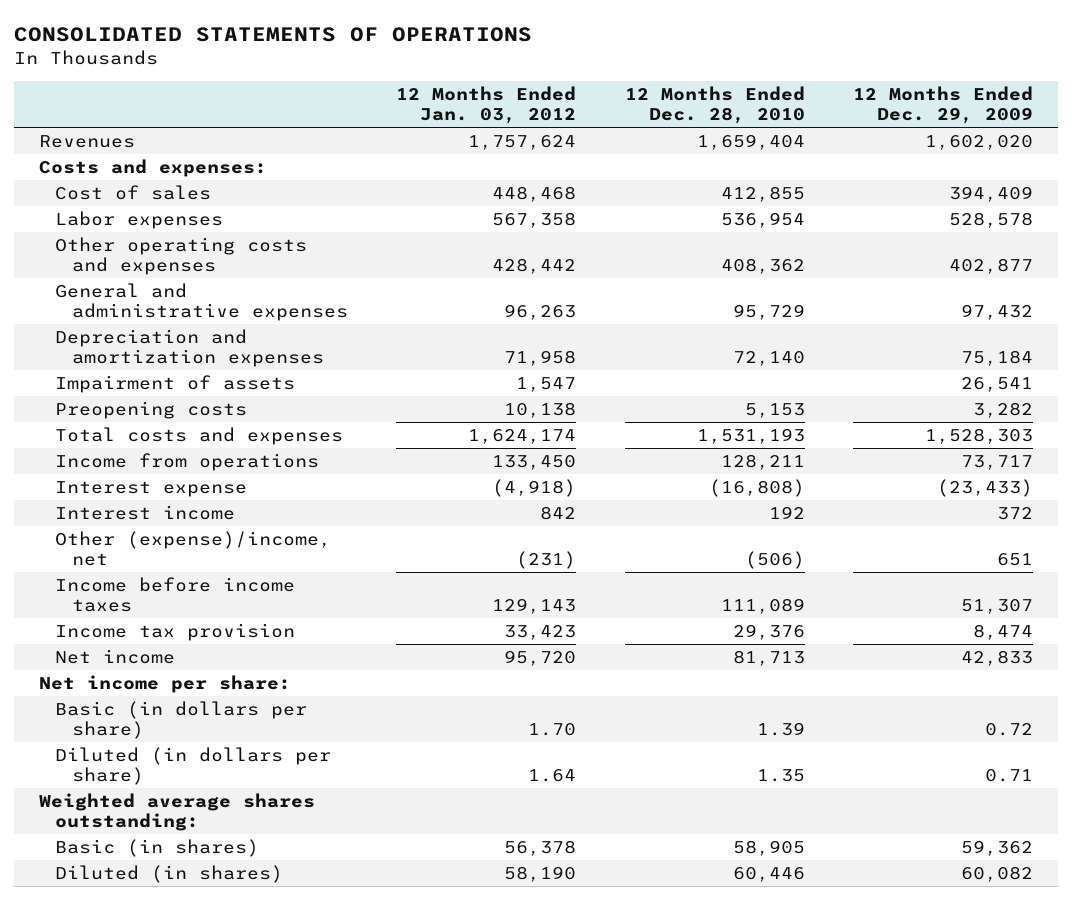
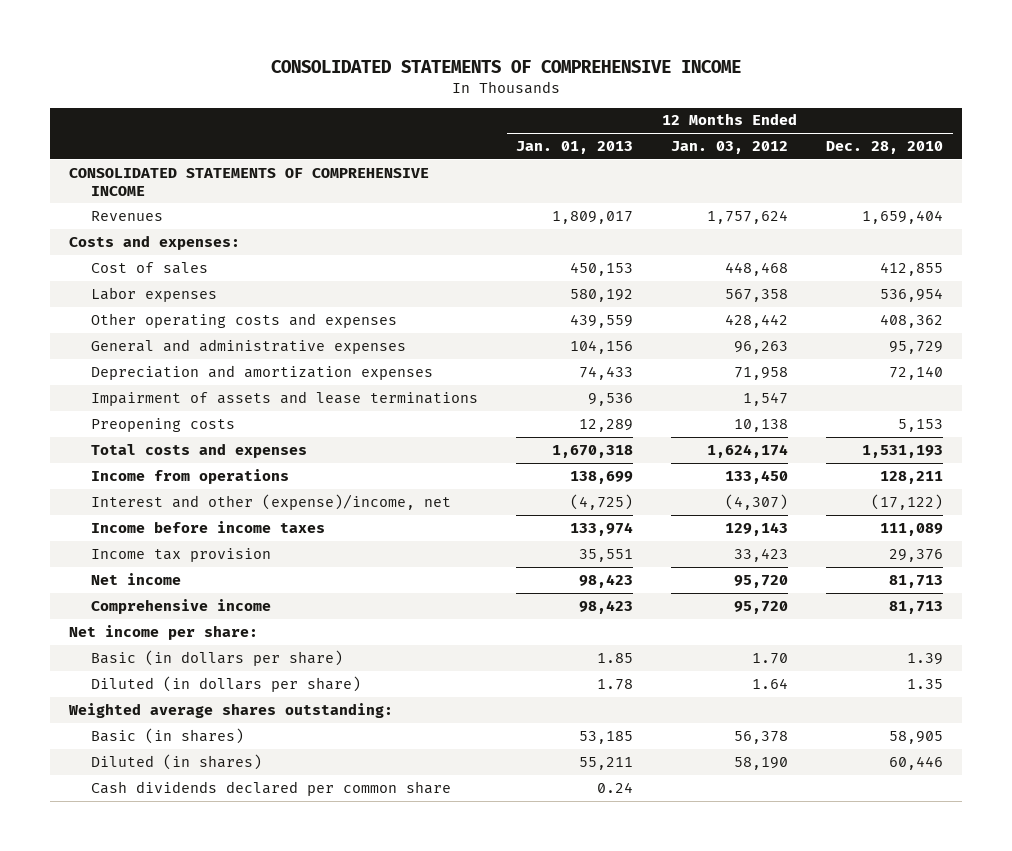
- CONSOLIDATED STATEMENTS OF OPERATIONS
+ CONSOLIDATED STATEMENTS OF COMPREHENSIVE INCOME
- | 12 Months Ended Jan. 03, 2012 | 12 Months Ended Dec. 28, 2010 | 12 Months Ended Dec. 29, 2009
+ | 12 Months Ended Jan. 01, 2013 | 12 Months Ended Jan. 03, 2012 | 12 Months Ended Dec. 28, 2010
+ CONSOLIDATED STATEMENTS OF COMPREHENSIVE INCOME
- Impairment of assets | 1,547 | | 26,541
+ Impairment of assets and lease terminations | 9,536 | 1,547 |
- Interest expense | (4,918) | (16,808) | (23,433)
- Interest income | 842 | 192 | 372
- Other (expense)/income, net | (231) | (506) | 651
+ Interest and other (expense)/income, net | (4,725) | (4,307) | (17,122)
+ Comprehensive income | 98,423 | 95,720 | 81,713
+ Cash dividends declared per common share | 0.24 | |

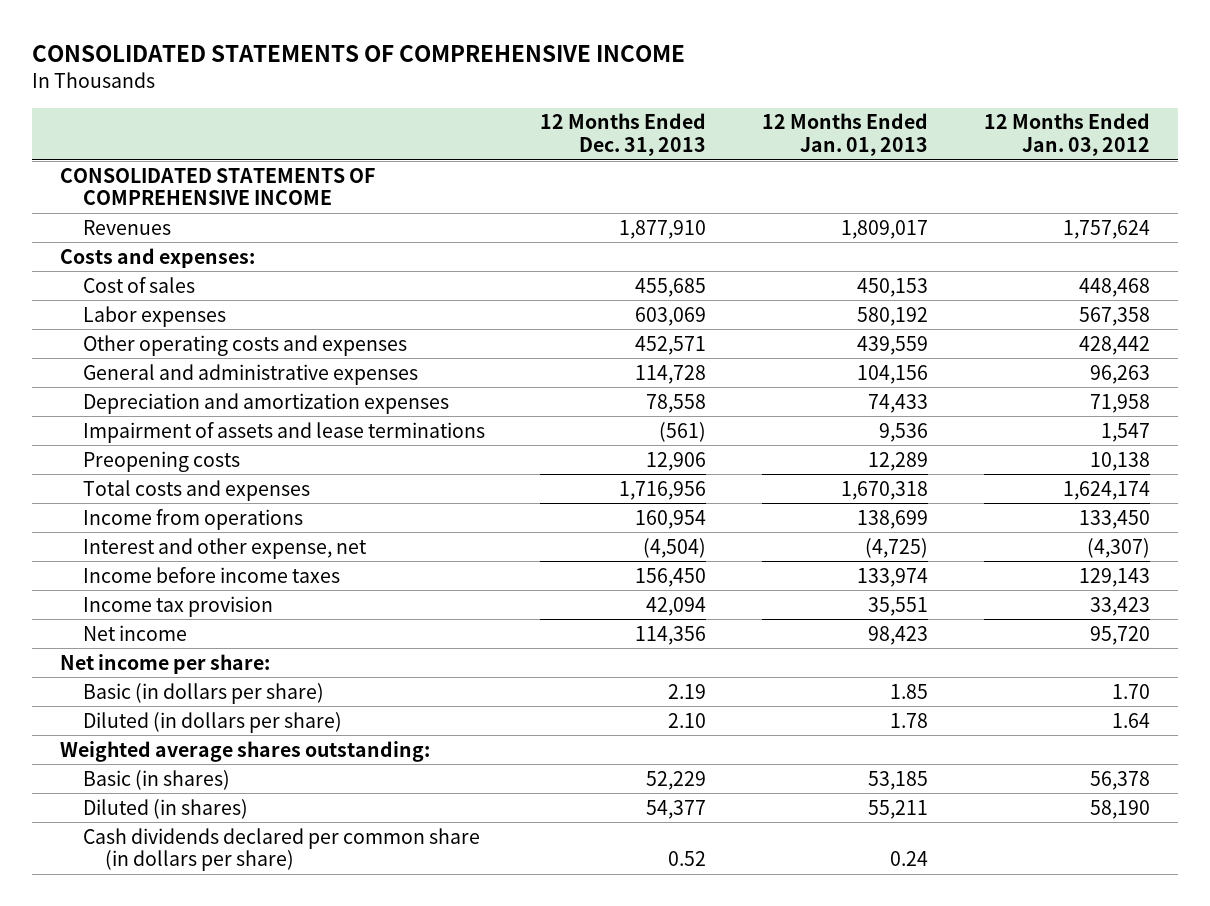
- | 12 Months Ended Jan. 01, 2013 | 12 Months Ended Jan. 03, 2012 | 12 Months Ended Dec. 28, 2010
+ | 12 Months Ended Dec. 31, 2013 | 12 Months Ended Jan. 01, 2013 | 12 Months Ended Jan. 03, 2012
- Interest and other (expense)/income, net | (4,725) | (4,307) | (17,122)
+ Interest and other expense, net | (4,504) | (4,725) | (4,307)
- Comprehensive income | 98,423 | 95,720 | 81,713
- Cash dividends declared per common share | 0.24 | |
+ Cash dividends declared per common share (in dollars per share) | 0.52 | 0.24 |

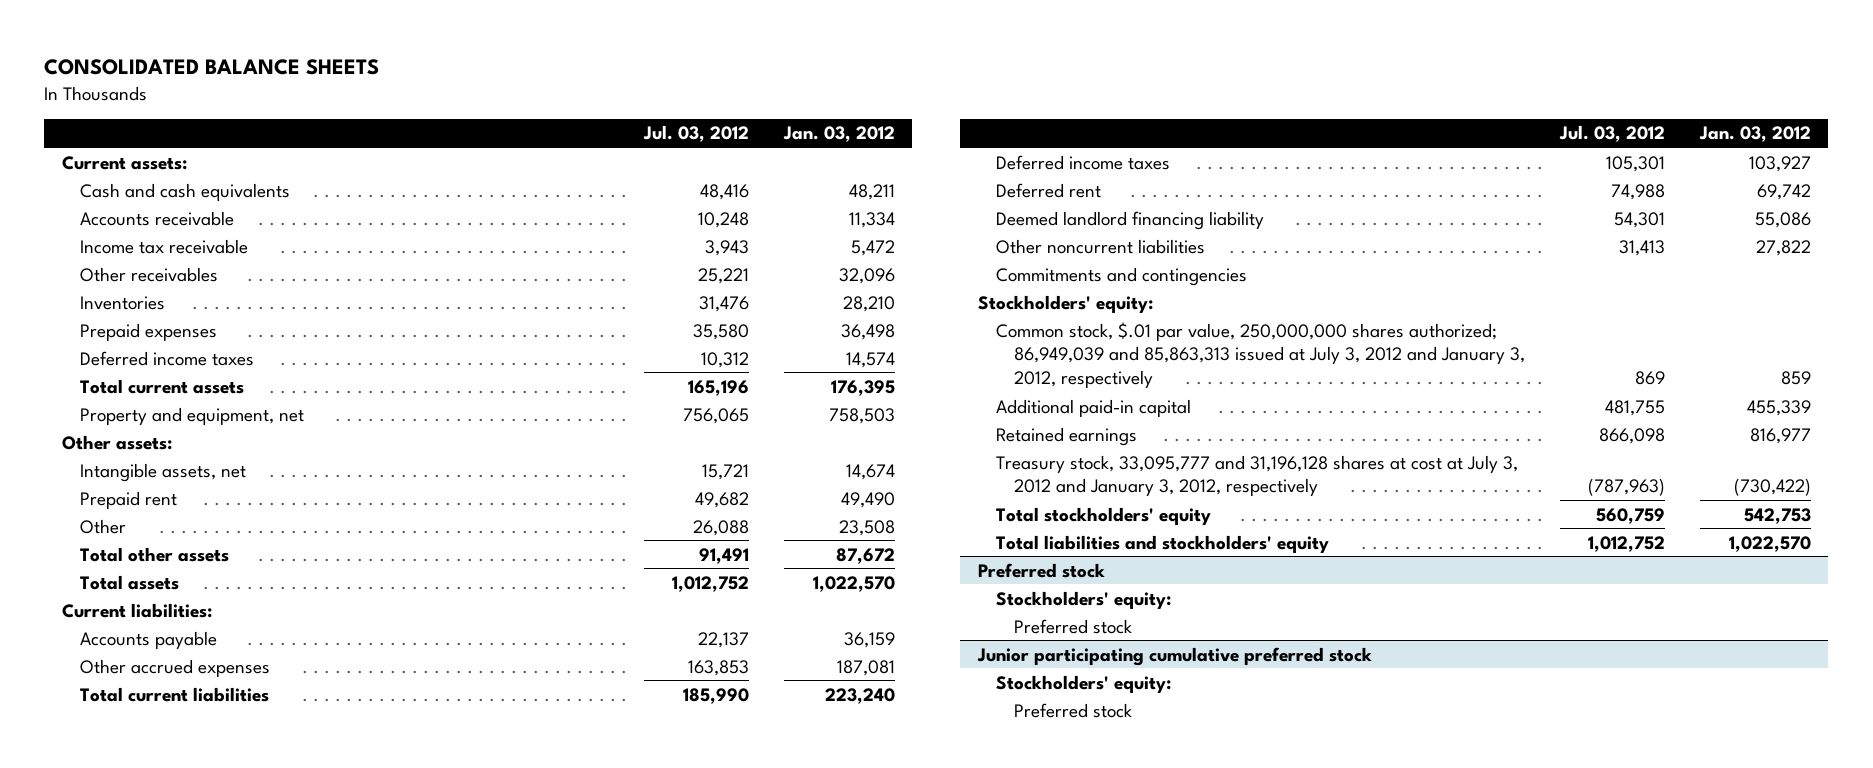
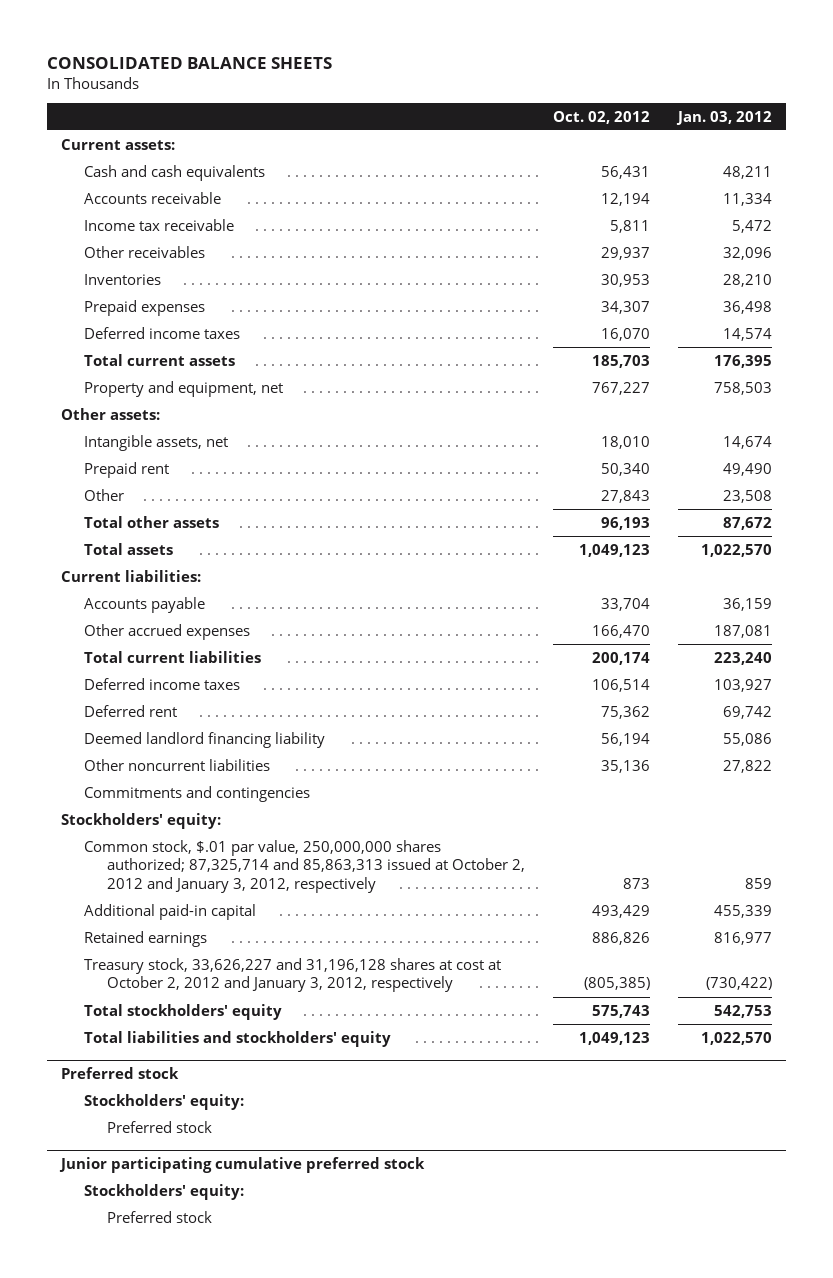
- | Jul. 03, 2012 | Jan. 03, 2012
+ | Oct. 02, 2012 | Jan. 03, 2012
- Common stock, $.01 par value, 250,000,000 shares authorized; 86,949,039 and 85,863,313 issued at July 3, 2012 and January 3, 2012, respectively | 869 | 859
+ Common stock, $.01 par value, 250,000,000 shares authorized; 87,325,714 and 85,863,313 issued at October 2, 2012 and January 3, 2012, respectively | 873 | 859
- Treasury stock, 33,095,777 and 31,196,128 shares at cost at July 3, 2012 and January 3, 2012, respectively | (787,963) | (730,422)
+ Treasury stock, 33,626,227 and 31,196,128 shares at cost at October 2, 2012 and January 3, 2012, respectively | (805,385) | (730,422)

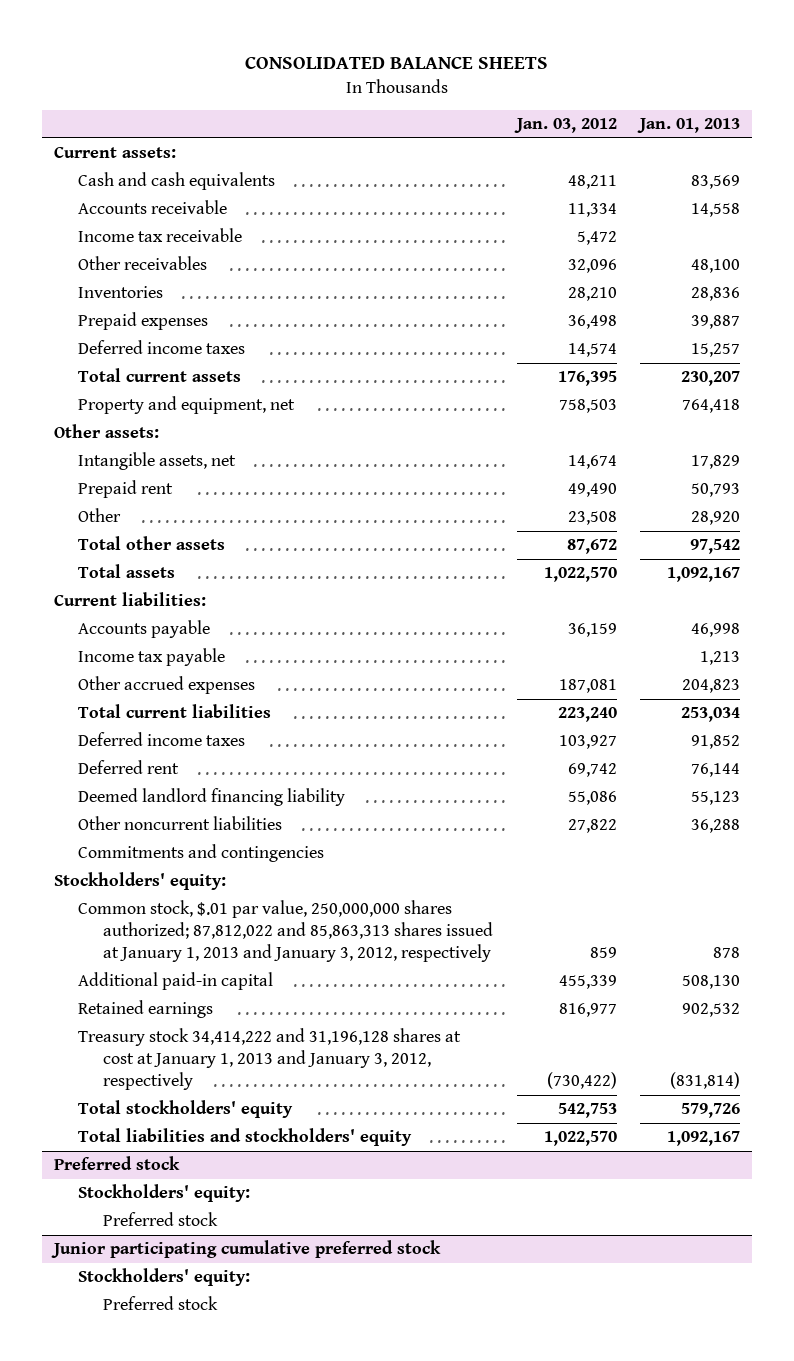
- | Oct. 02, 2012 | Jan. 03, 2012
+ | Jan. 03, 2012 | Jan. 01, 2013
+ Income tax payable | | 1,213
- Common stock, $.01 par value, 250,000,000 shares authorized; 87,325,714 and 85,863,313 issued at October 2, 2012 and January 3, 2012, respectively | 873 | 859
+ Common stock, $.01 par value, 250,000,000 shares authorized; 87,812,022 and 85,863,313 shares issued at January 1, 2013 and January 3, 2012, respectively | 859 | 878
- Treasury stock, 33,626,227 and 31,196,128 shares at cost at October 2, 2012 and January 3, 2012, respectively | (805,385) | (730,422)
+ Treasury stock 34,414,222 and 31,196,128 shares at cost at January 1, 2013 and January 3, 2012, respectively | (730,422) | (831,814)

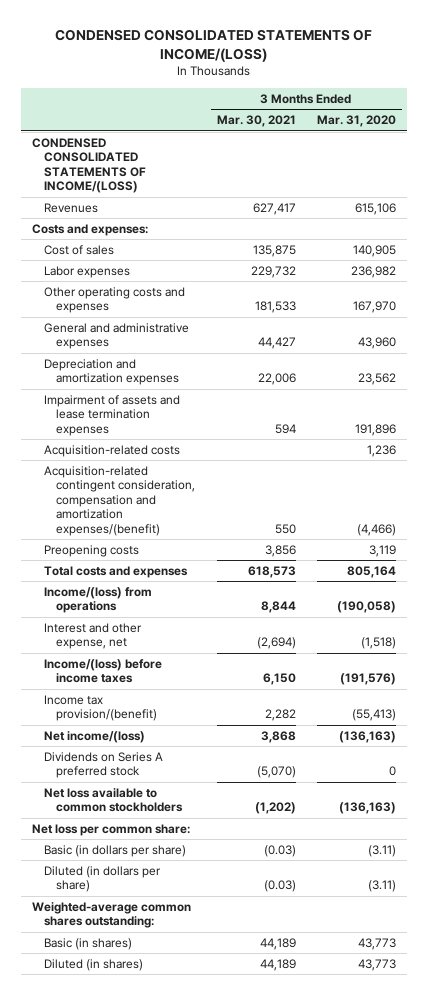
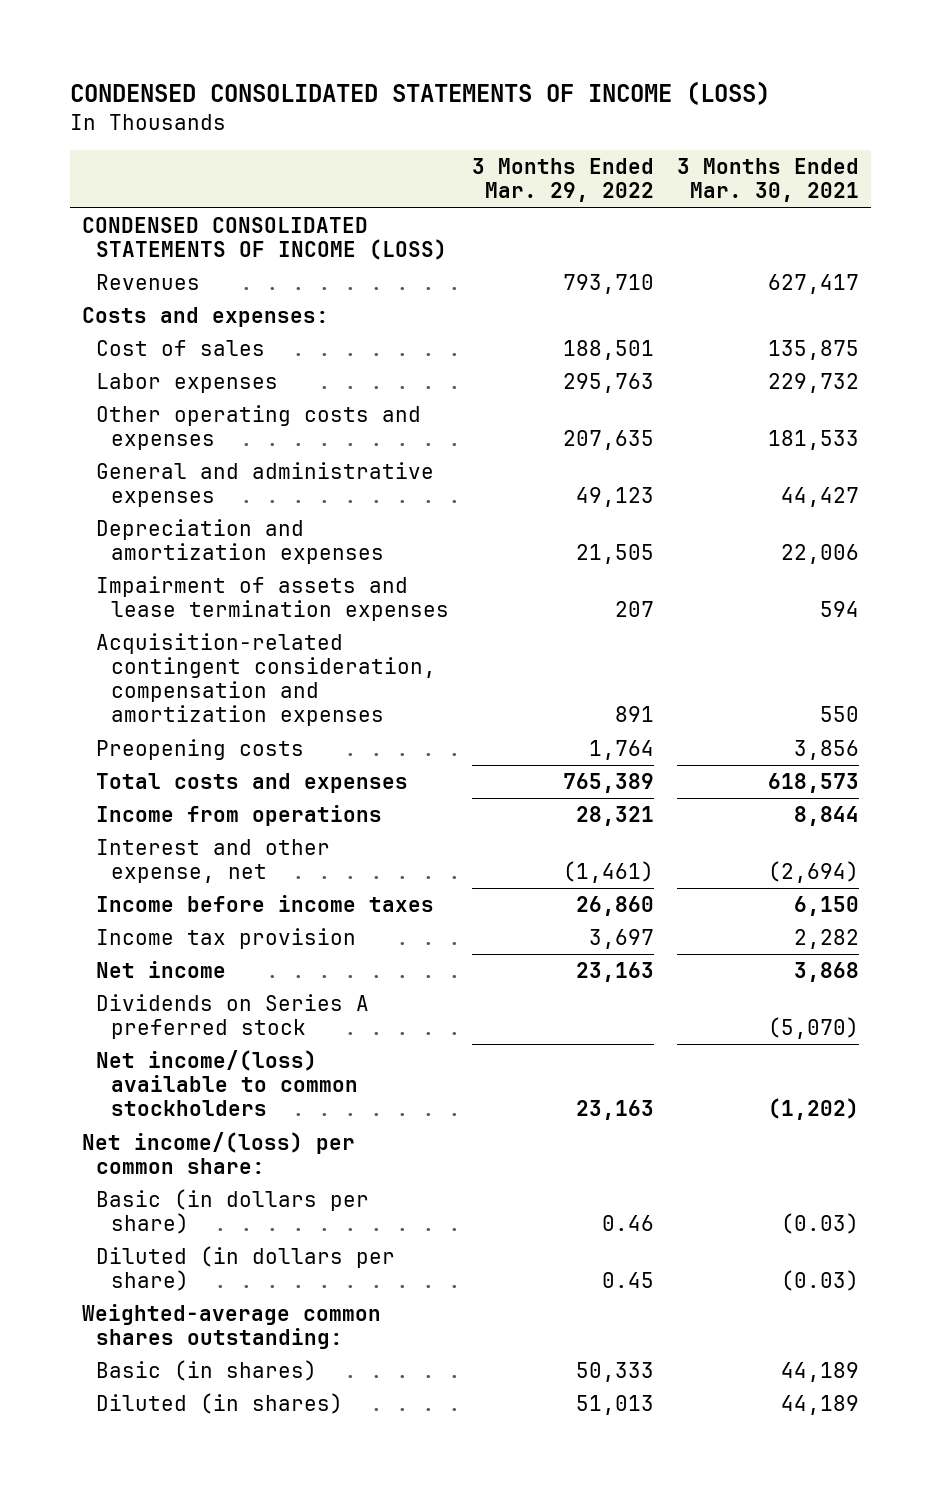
- CONDENSED CONSOLIDATED STATEMENTS OF INCOME/(LOSS)
+ CONDENSED CONSOLIDATED STATEMENTS OF INCOME (LOSS)
- | 3 Months Ended Mar. 30, 2021 | 3 Months Ended Mar. 31, 2020
+ | 3 Months Ended Mar. 29, 2022 | 3 Months Ended Mar. 30, 2021
- CONDENSED CONSOLIDATED STATEMENTS OF INCOME/(LOSS)
+ CONDENSED CONSOLIDATED STATEMENTS OF INCOME (LOSS)
- Acquisition-related costs | | 1,236
- Acquisition-related contingent consideration, compensation and amortization expenses/(benefit) | 550 | (4,466)
+ Acquisition-related contingent consideration, compensation and amortization expenses | 891 | 550
- Income/(loss) from operations | 8,844 | (190,058)
+ Income from operations | 28,321 | 8,844
- Income/(loss) before income taxes | 6,150 | (191,576)
- Income tax provision/(benefit) | 2,282 | (55,413)
- Net income/(loss) | 3,868 | (136,163)
+ Income before income taxes | 26,860 | 6,150
+ Income tax provision | 3,697 | 2,282
+ Net income | 23,163 | 3,868
- Net loss available to common stockholders | (1,202) | (136,163)
- Net loss per common share:
+ Net income/(loss) available to common stockholders | 23,163 | (1,202)
+ Net income/(loss) per common share:

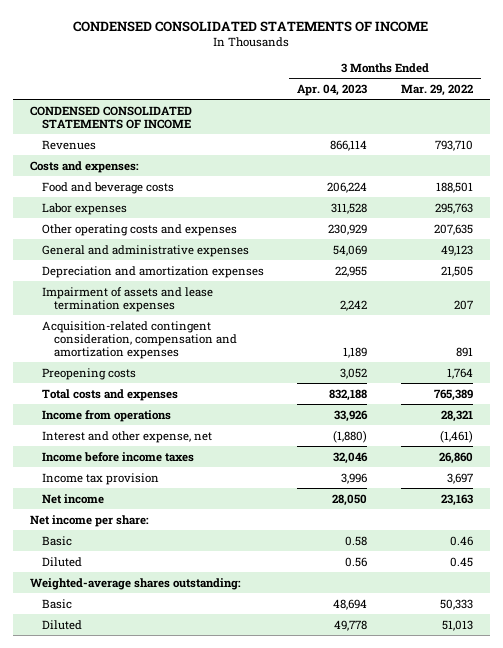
- CONDENSED CONSOLIDATED STATEMENTS OF INCOME (LOSS)
+ CONDENSED CONSOLIDATED STATEMENTS OF INCOME
- | 3 Months Ended Mar. 29, 2022 | 3 Months Ended Mar. 30, 2021
+ | 3 Months Ended Apr. 04, 2023 | 3 Months Ended Mar. 29, 2022
- CONDENSED CONSOLIDATED STATEMENTS OF INCOME (LOSS)
+ CONDENSED CONSOLIDATED STATEMENTS OF INCOME
- Cost of sales | 188,501 | 135,875
+ Food and beverage costs | 206,224 | 188,501
- Dividends on Series A preferred stock | | (5,070)
- Net income/(loss) available to common stockholders | 23,163 | (1,202)
- Net income/(loss) per common share:
- Basic (in dollars per share) | 0.46 | (0.03)
- Diluted (in dollars per share) | 0.45 | (0.03)
- Weighted-average common shares outstanding:
- Basic (in shares) | 50,333 | 44,189
- Diluted (in shares) | 51,013 | 44,189
+ Net income per share:
+ Basic | 0.58 | 0.46
+ Diluted | 0.56 | 0.45
+ Weighted-average shares outstanding:
+ Basic | 48,694 | 50,333
+ Diluted | 49,778 | 51,013

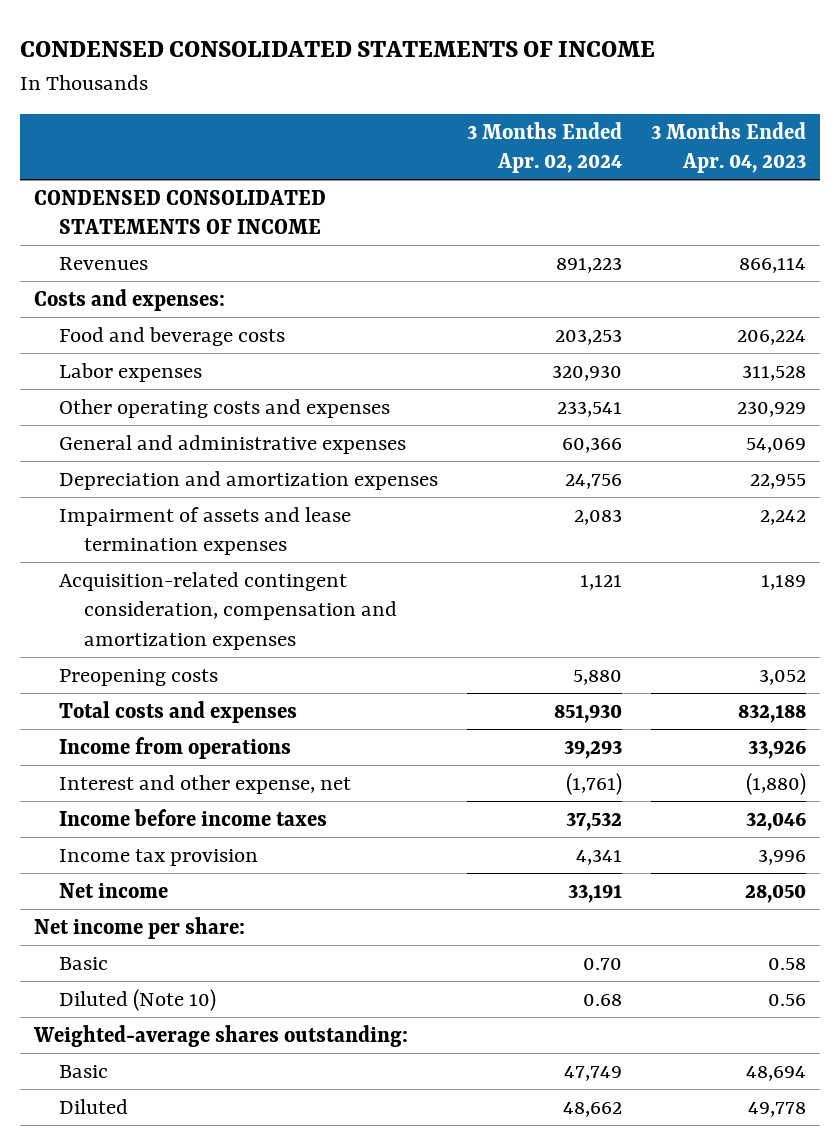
- | 3 Months Ended Apr. 04, 2023 | 3 Months Ended Mar. 29, 2022
+ | 3 Months Ended Apr. 02, 2024 | 3 Months Ended Apr. 04, 2023
- Diluted | 0.56 | 0.45
+ Diluted (Note 10) | 0.68 | 0.56

